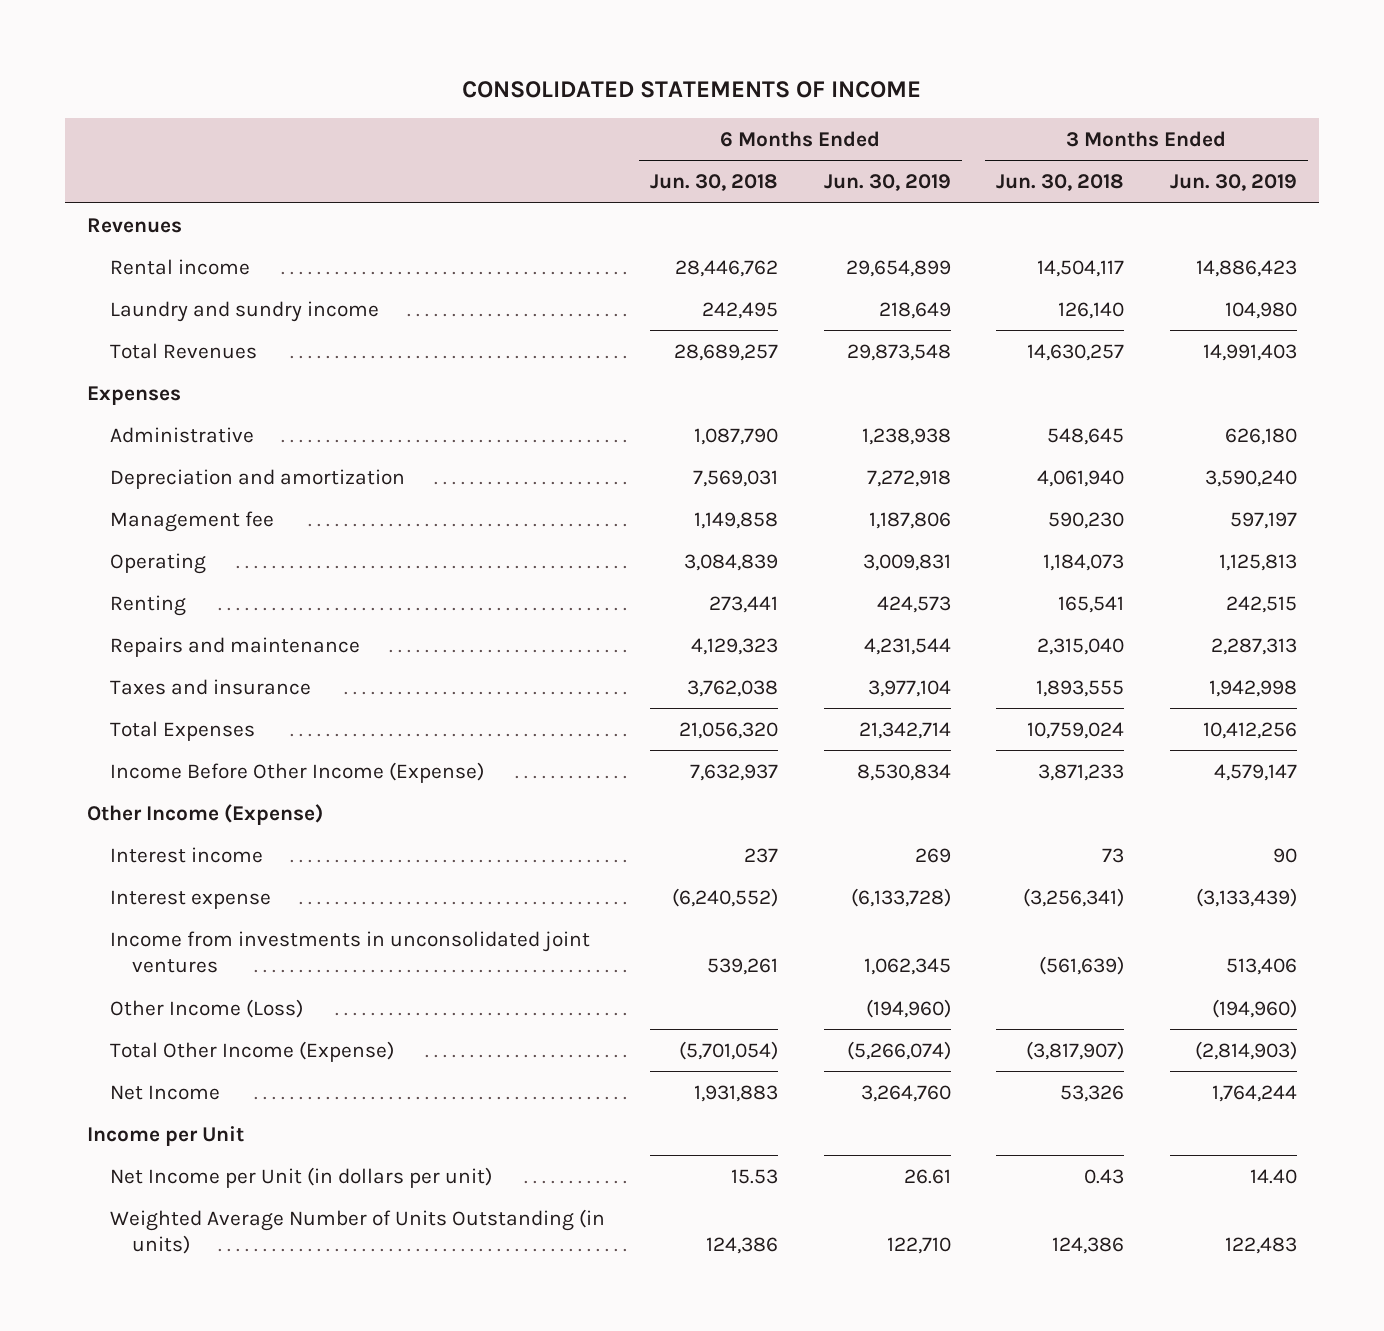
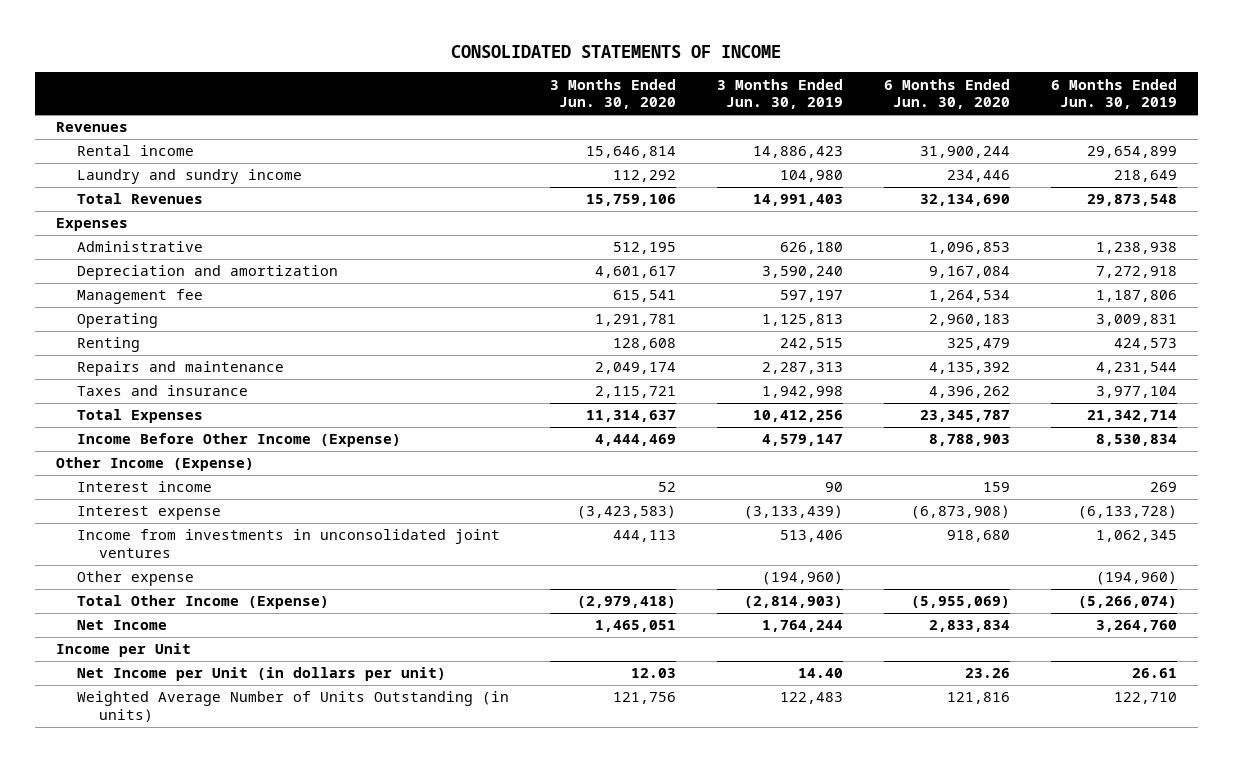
- | 6 Months Ended Jun. 30, 2018 | 6 Months Ended Jun. 30, 2019 | 3 Months Ended Jun. 30, 2018 | 3 Months Ended Jun. 30, 2019
+ | 3 Months Ended Jun. 30, 2020 | 3 Months Ended Jun. 30, 2019 | 6 Months Ended Jun. 30, 2020 | 6 Months Ended Jun. 30, 2019
- Other Income (Loss) | | (194,960) | | (194,960)
+ Other expense | | (194,960) | | (194,960)

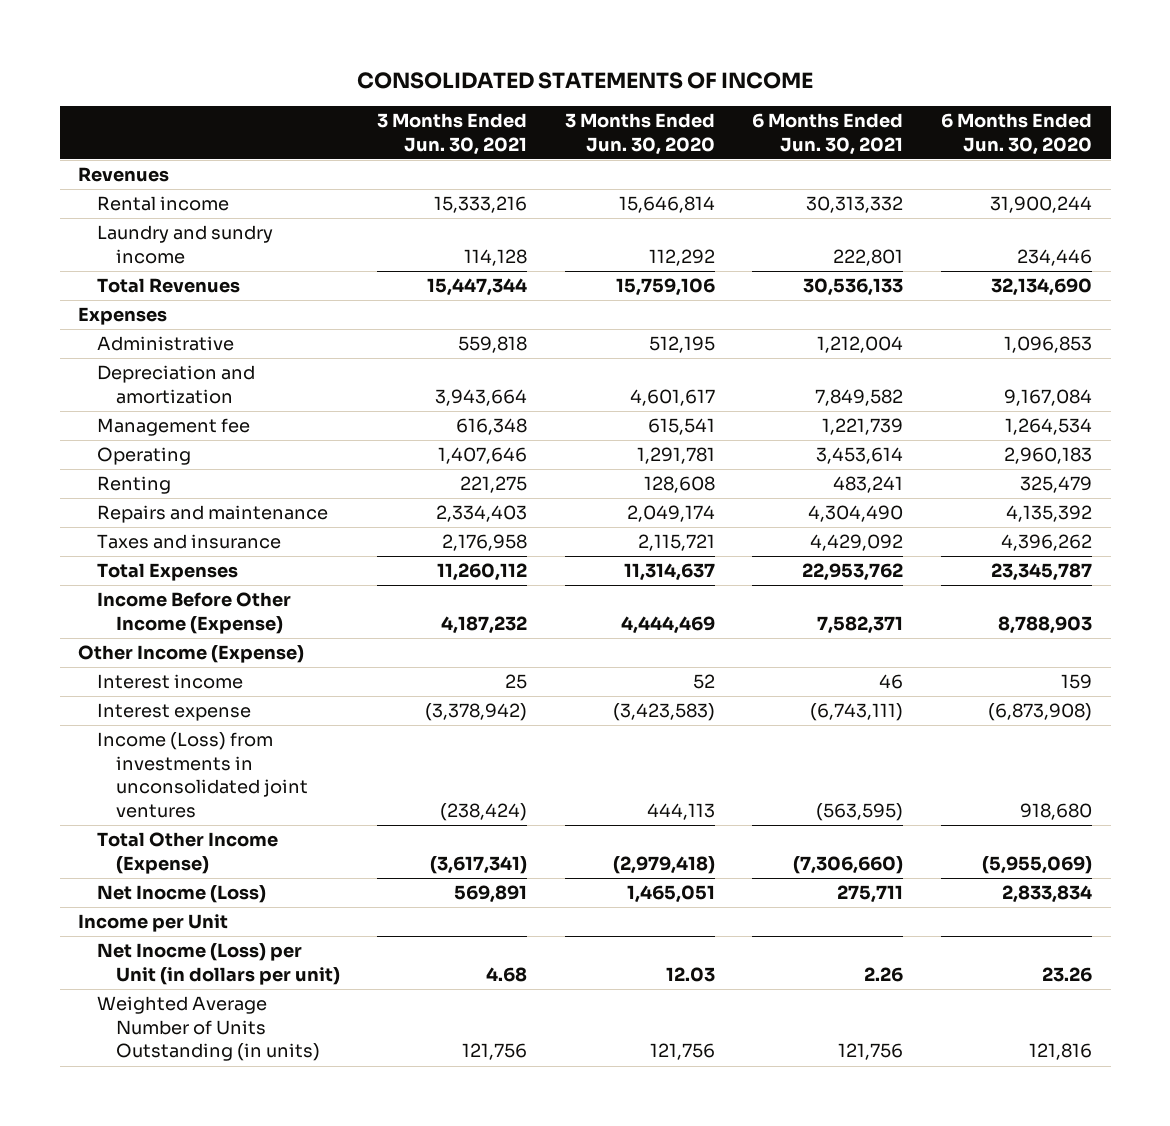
- | 3 Months Ended Jun. 30, 2020 | 3 Months Ended Jun. 30, 2019 | 6 Months Ended Jun. 30, 2020 | 6 Months Ended Jun. 30, 2019
+ | 3 Months Ended Jun. 30, 2021 | 3 Months Ended Jun. 30, 2020 | 6 Months Ended Jun. 30, 2021 | 6 Months Ended Jun. 30, 2020
- Income from investments in unconsolidated joint ventures | 444,113 | 513,406 | 918,680 | 1,062,345
- Other expense | | (194,960) | | (194,960)
+ Income (Loss) from investments in unconsolidated joint ventures | (238,424) | 444,113 | (563,595) | 918,680
- Net Income | 1,465,051 | 1,764,244 | 2,833,834 | 3,264,760
+ Net Inocme (Loss) | 569,891 | 1,465,051 | 275,711 | 2,833,834
- Net Income per Unit (in dollars per unit) | 12.03 | 14.40 | 23.26 | 26.61
+ Net Inocme (Loss) per Unit (in dollars per unit) | 4.68 | 12.03 | 2.26 | 23.26

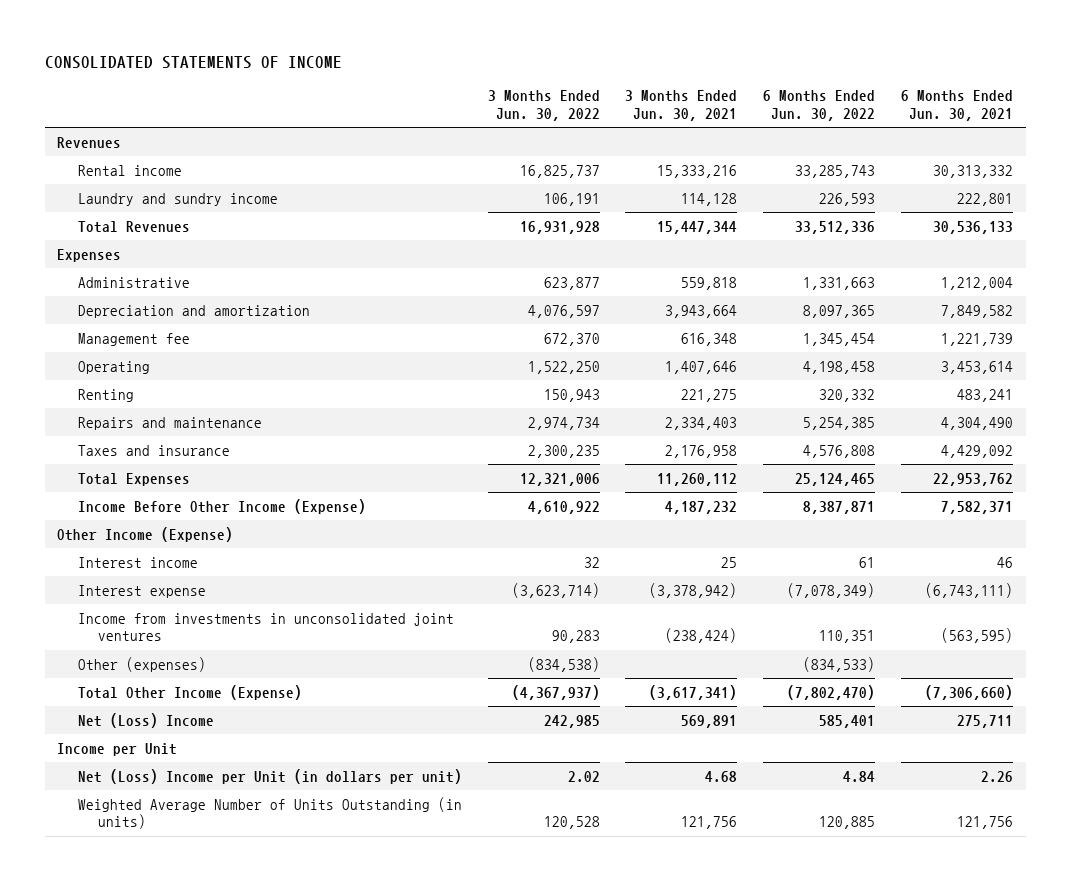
- | 3 Months Ended Jun. 30, 2021 | 3 Months Ended Jun. 30, 2020 | 6 Months Ended Jun. 30, 2021 | 6 Months Ended Jun. 30, 2020
+ | 3 Months Ended Jun. 30, 2022 | 3 Months Ended Jun. 30, 2021 | 6 Months Ended Jun. 30, 2022 | 6 Months Ended Jun. 30, 2021
- Income (Loss) from investments in unconsolidated joint ventures | (238,424) | 444,113 | (563,595) | 918,680
+ Income from investments in unconsolidated joint ventures | 90,283 | (238,424) | 110,351 | (563,595)
+ Other (expenses) | (834,538) | | (834,533) |
- Net Inocme (Loss) | 569,891 | 1,465,051 | 275,711 | 2,833,834
+ Net (Loss) Income | 242,985 | 569,891 | 585,401 | 275,711
- Net Inocme (Loss) per Unit (in dollars per unit) | 4.68 | 12.03 | 2.26 | 23.26
+ Net (Loss) Income per Unit (in dollars per unit) | 2.02 | 4.68 | 4.84 | 2.26

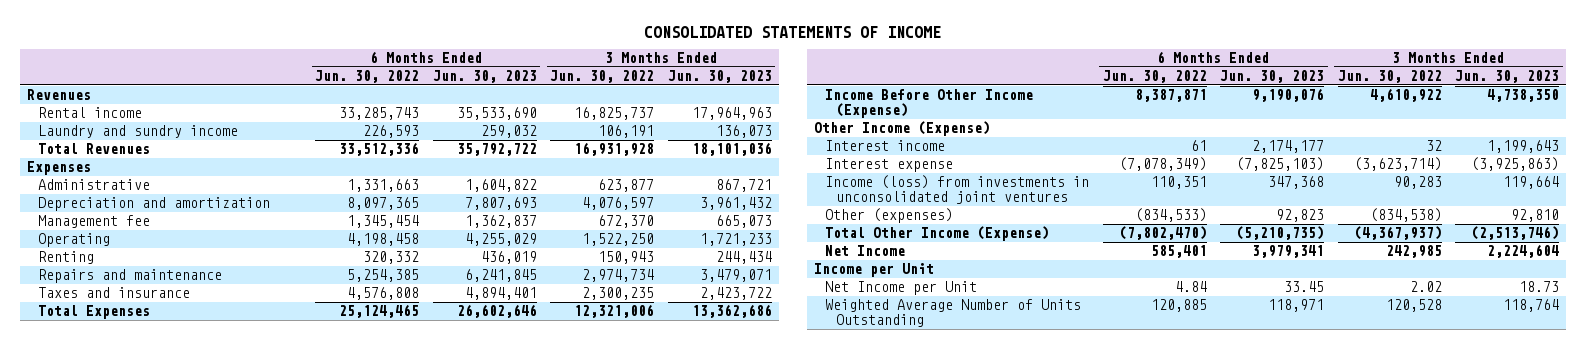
- | 3 Months Ended Jun. 30, 2022 | 3 Months Ended Jun. 30, 2021 | 6 Months Ended Jun. 30, 2022 | 6 Months Ended Jun. 30, 2021
+ | 6 Months Ended Jun. 30, 2022 | 6 Months Ended Jun. 30, 2023 | 3 Months Ended Jun. 30, 2022 | 3 Months Ended Jun. 30, 2023
- Income from investments in unconsolidated joint ventures | 90,283 | (238,424) | 110,351 | (563,595)
+ Income (loss) from investments in unconsolidated joint ventures | 110,351 | 347,368 | 90,283 | 119,664
- Net (Loss) Income | 242,985 | 569,891 | 585,401 | 275,711
+ Net Income | 585,401 | 3,979,341 | 242,985 | 2,224,604
- Net (Loss) Income per Unit (in dollars per unit) | 2.02 | 4.68 | 4.84 | 2.26
- Weighted Average Number of Units Outstanding (in units) | 120,528 | 121,756 | 120,885 | 121,756
+ Net Income per Unit | 4.84 | 33.45 | 2.02 | 18.73
+ Weighted Average Number of Units Outstanding | 120,885 | 118,971 | 120,528 | 118,764

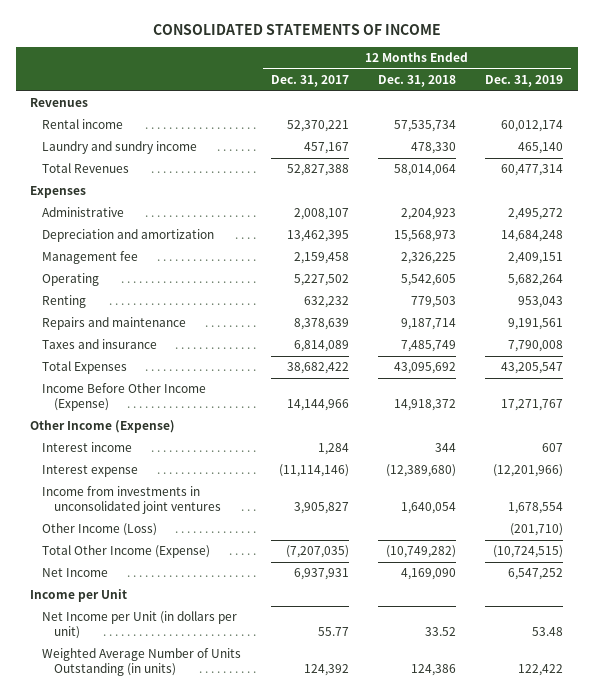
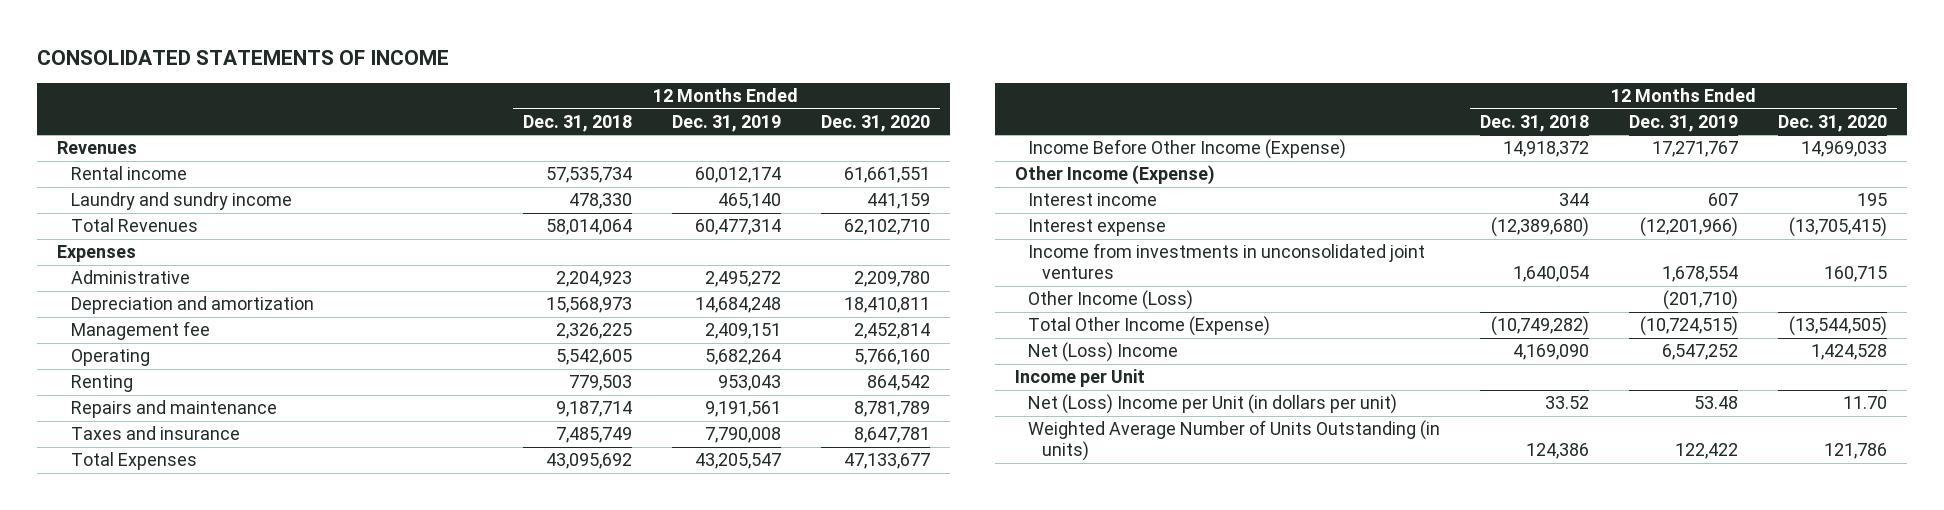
- | 12 Months Ended Dec. 31, 2017 | 12 Months Ended Dec. 31, 2018 | 12 Months Ended Dec. 31, 2019
+ | 12 Months Ended Dec. 31, 2018 | 12 Months Ended Dec. 31, 2019 | 12 Months Ended Dec. 31, 2020
- Net Income | 6,937,931 | 4,169,090 | 6,547,252
+ Net (Loss) Income | 4,169,090 | 6,547,252 | 1,424,528
- Net Income per Unit (in dollars per unit) | 55.77 | 33.52 | 53.48
+ Net (Loss) Income per Unit (in dollars per unit) | 33.52 | 53.48 | 11.70

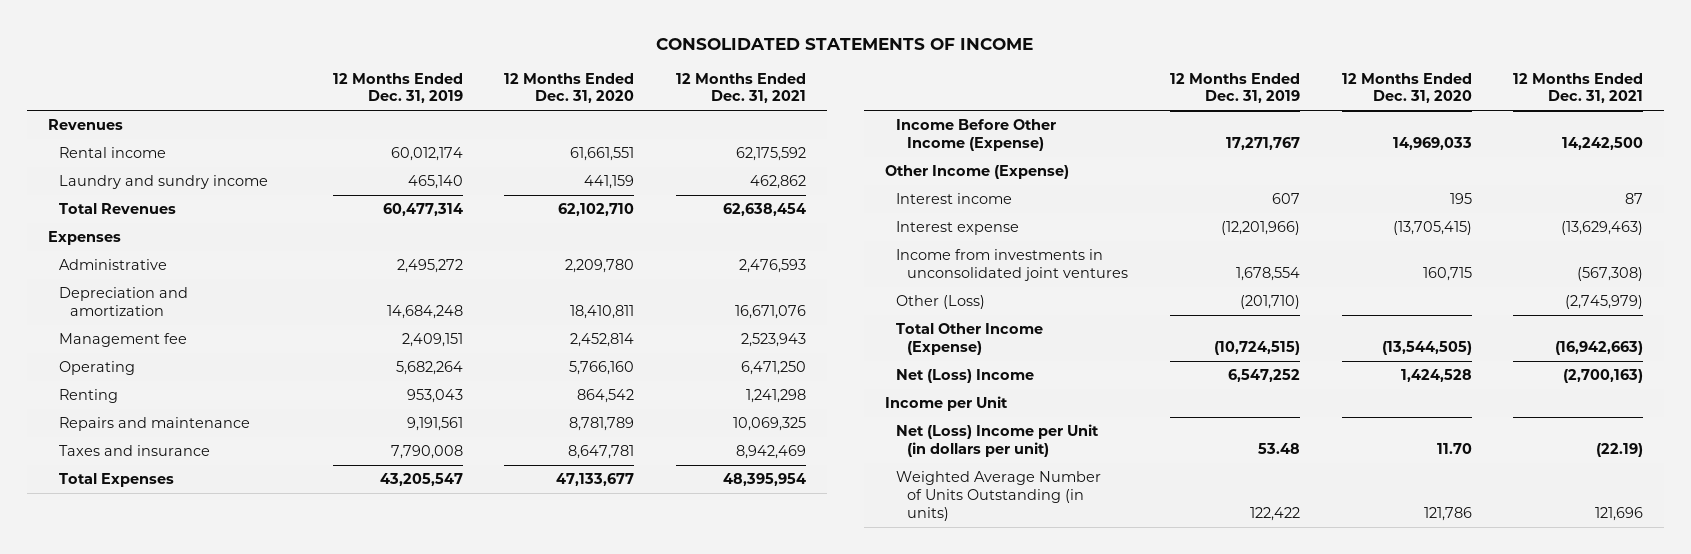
- | 12 Months Ended Dec. 31, 2018 | 12 Months Ended Dec. 31, 2019 | 12 Months Ended Dec. 31, 2020
+ | 12 Months Ended Dec. 31, 2019 | 12 Months Ended Dec. 31, 2020 | 12 Months Ended Dec. 31, 2021
- Other Income (Loss) | | (201,710) |
+ Other (Loss) | (201,710) | | (2,745,979)

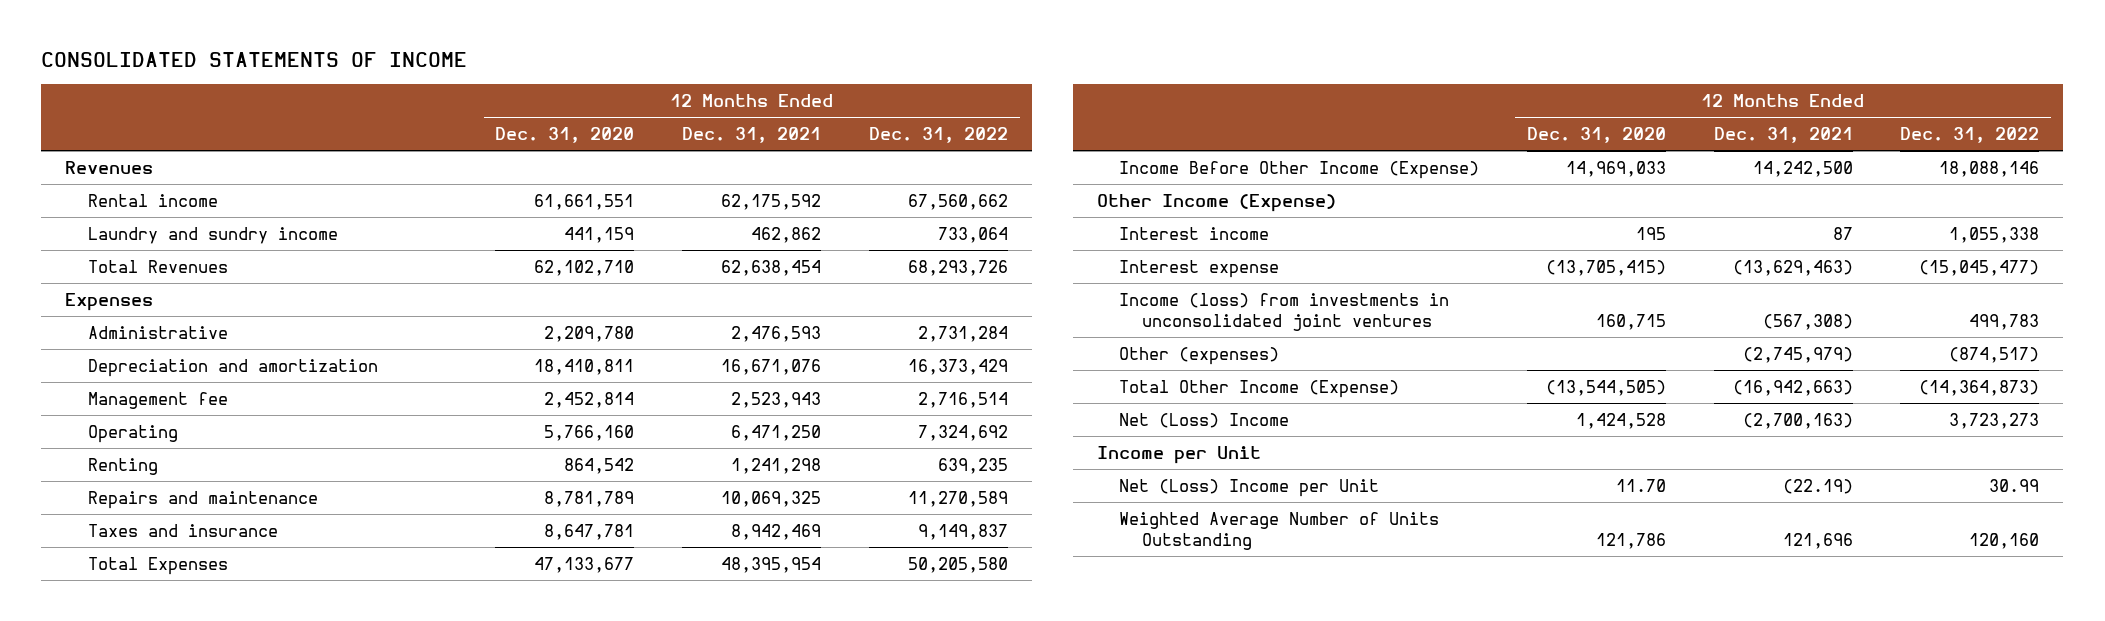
- | 12 Months Ended Dec. 31, 2019 | 12 Months Ended Dec. 31, 2020 | 12 Months Ended Dec. 31, 2021
+ | 12 Months Ended Dec. 31, 2020 | 12 Months Ended Dec. 31, 2021 | 12 Months Ended Dec. 31, 2022
- Income from investments in unconsolidated joint ventures | 1,678,554 | 160,715 | (567,308)
- Other (Loss) | (201,710) | | (2,745,979)
+ Income (loss) from investments in unconsolidated joint ventures | 160,715 | (567,308) | 499,783
+ Other (expenses) | | (2,745,979) | (874,517)
- Net (Loss) Income per Unit (in dollars per unit) | 53.48 | 11.70 | (22.19)
- Weighted Average Number of Units Outstanding (in units) | 122,422 | 121,786 | 121,696
+ Net (Loss) Income per Unit | 11.70 | (22.19) | 30.99
+ Weighted Average Number of Units Outstanding | 121,786 | 121,696 | 120,160

